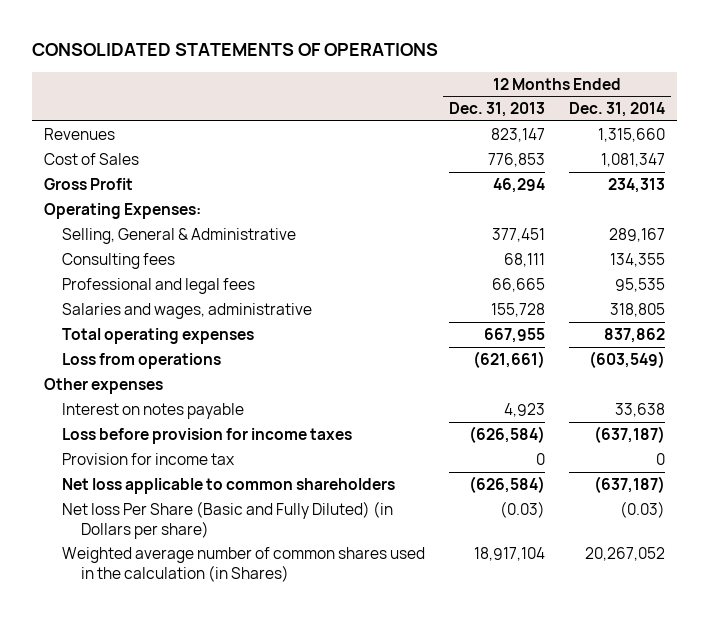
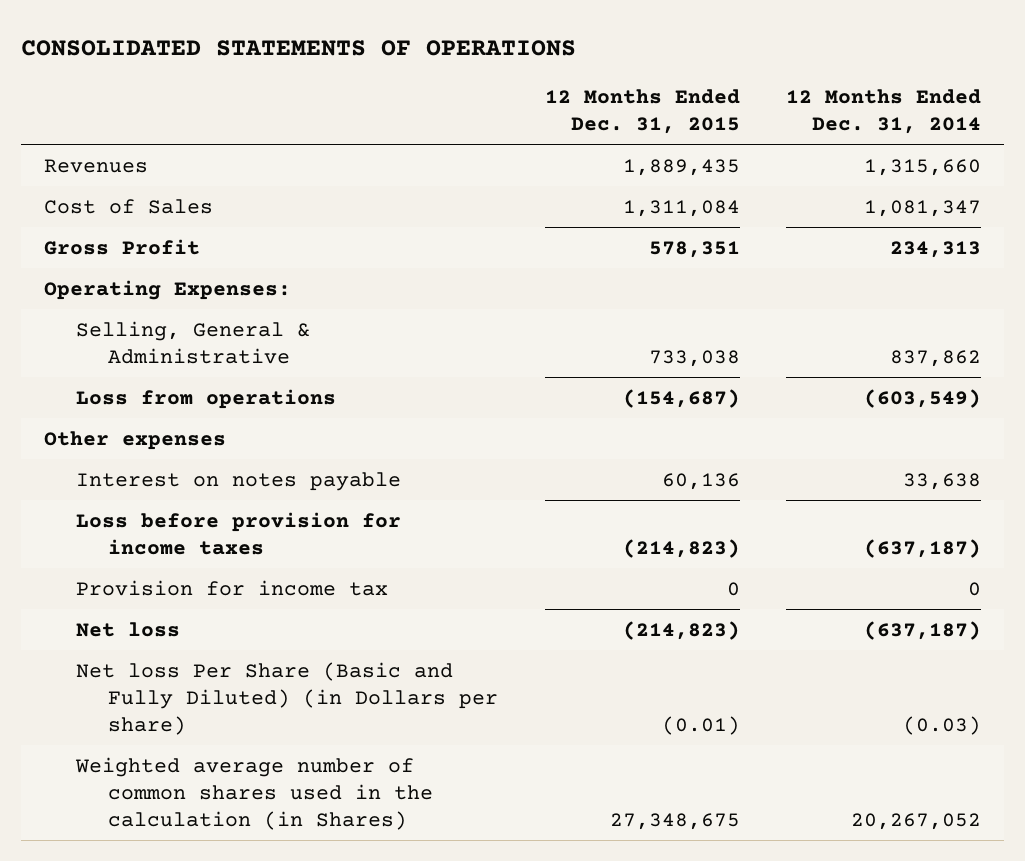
- | 12 Months Ended Dec. 31, 2013 | 12 Months Ended Dec. 31, 2014
+ | 12 Months Ended Dec. 31, 2015 | 12 Months Ended Dec. 31, 2014
- Selling, General & Administrative | 377,451 | 289,167
- Consulting fees | 68,111 | 134,355
- Professional and legal fees | 66,665 | 95,535
- Salaries and wages, administrative | 155,728 | 318,805
- Total operating expenses | 667,955 | 837,862
+ Selling, General & Administrative | 733,038 | 837,862
- Net loss applicable to common shareholders | (626,584) | (637,187)
+ Net loss | (214,823) | (637,187)

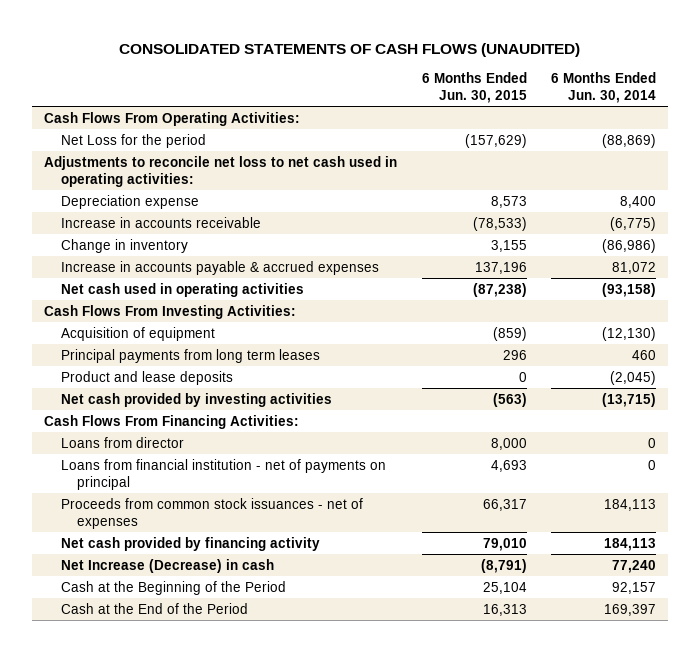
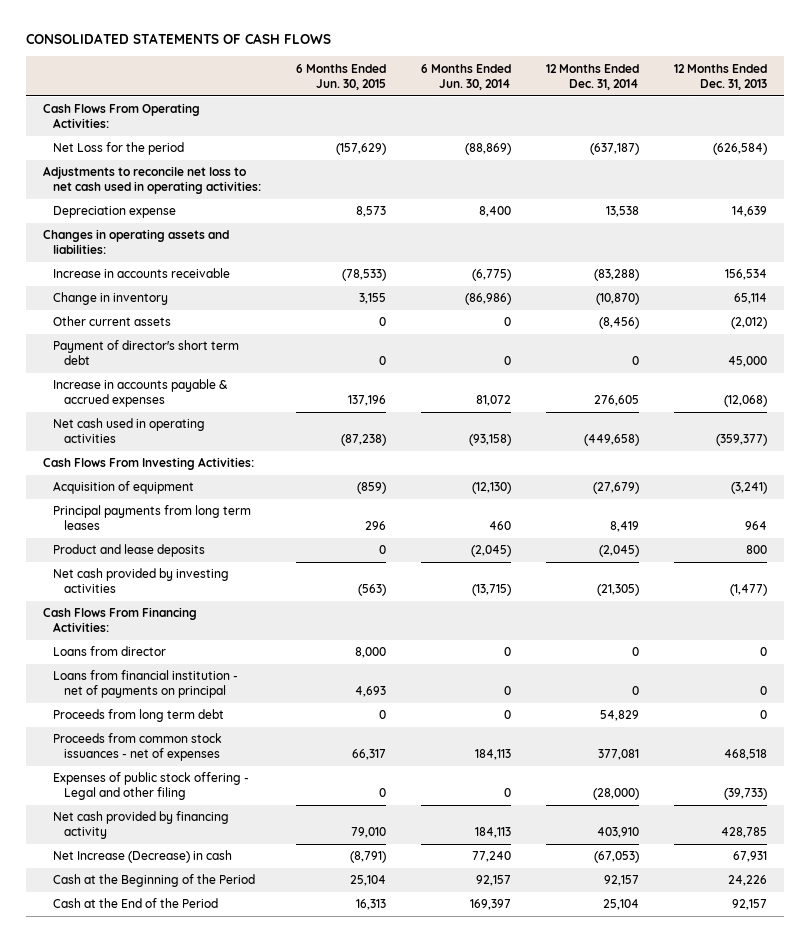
- CONSOLIDATED STATEMENTS OF CASH FLOWS (UNAUDITED)
+ CONSOLIDATED STATEMENTS OF CASH FLOWS
- | 6 Months Ended Jun. 30, 2015 | 6 Months Ended Jun. 30, 2014
+ | 6 Months Ended Jun. 30, 2015 | 6 Months Ended Jun. 30, 2014 | 12 Months Ended Dec. 31, 2014 | 12 Months Ended Dec. 31, 2013
+ Changes in operating assets and liabilities:
+ Other current assets | 0 | 0 | (8,456) | (2,012)
+ Payment of director's short term debt | 0 | 0 | 0 | 45,000
+ Proceeds from long term debt | 0 | 0 | 54,829 | 0
+ Expenses of public stock offering - Legal and other filing | 0 | 0 | (28,000) | (39,733)

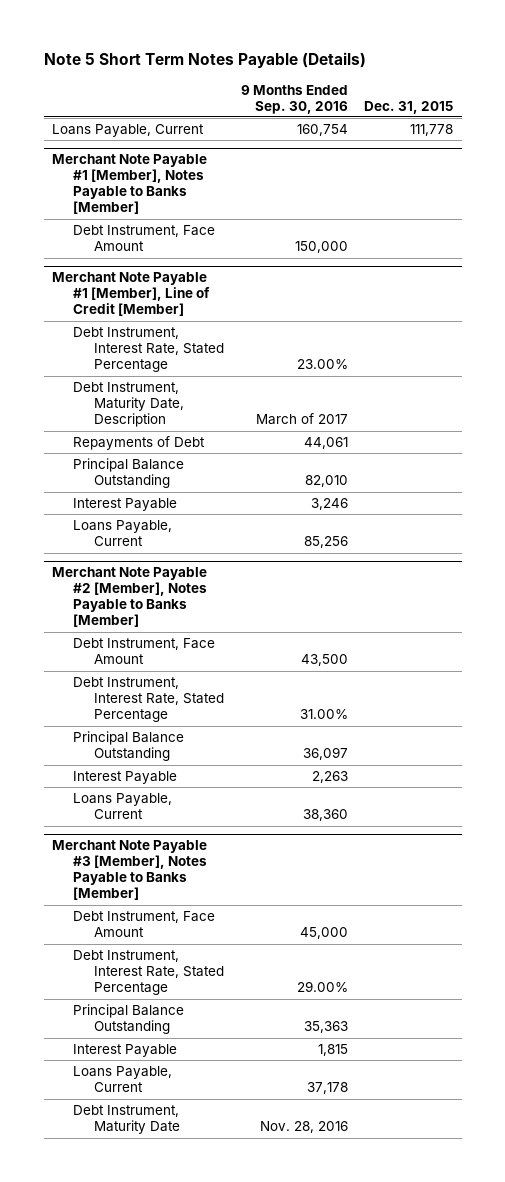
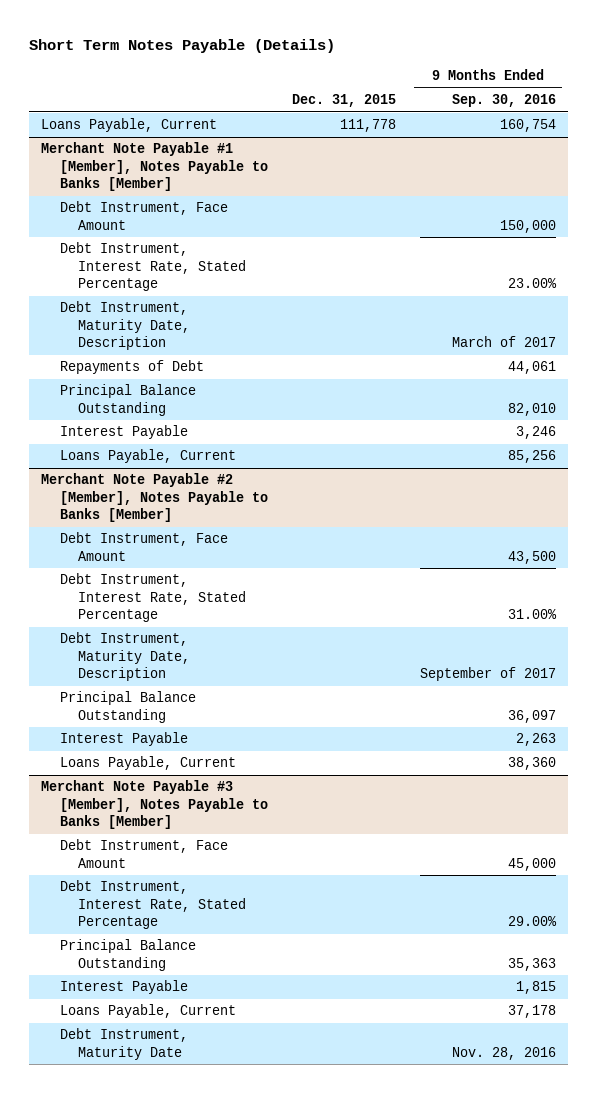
- Note 5 Short Term Notes Payable (Details)
+ Short Term Notes Payable (Details)
- | 9 Months Ended Sep. 30, 2016 | Dec. 31, 2015
+ | Dec. 31, 2015 | 9 Months Ended Sep. 30, 2016
- Merchant Note Payable #1 [Member], Line of Credit [Member]
@ Merchant Note Payable #2 [Member], Notes Payable to Banks [Member]
+ Debt Instrument, Maturity Date, Description | | September of 2017

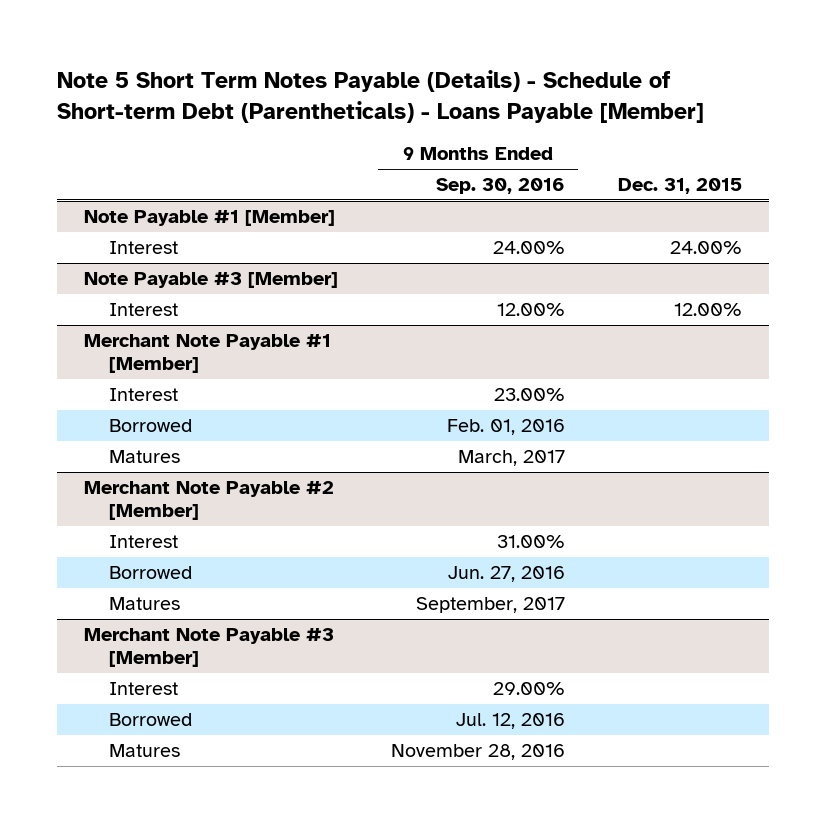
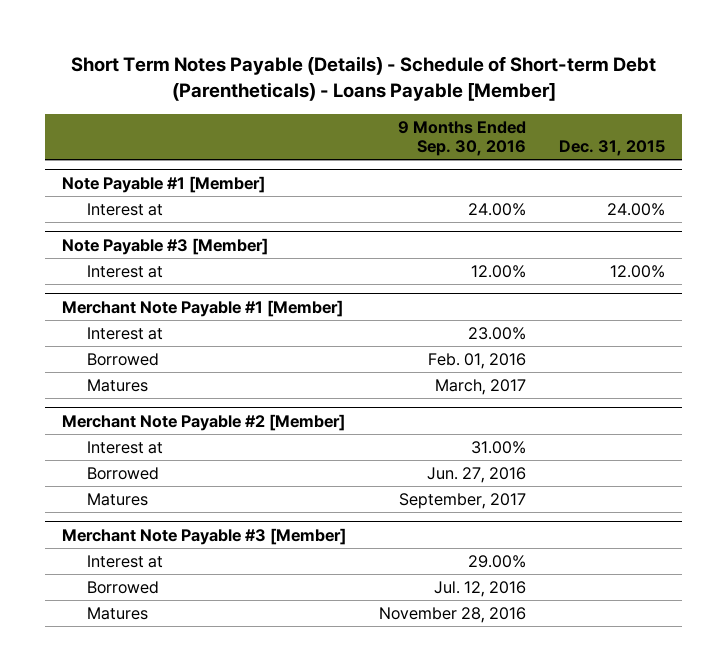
- Note 5 Short Term Notes Payable (Details) - Schedule of Short-term Debt (Parentheticals) - Loans Payable [Member]
+ Short Term Notes Payable (Details) - Schedule of Short-term Debt (Parentheticals) - Loans Payable [Member]
@ Note Payable #1 [Member]
- Interest | 24.00% | 24.00%
+ Interest at | 24.00% | 24.00%
@ Note Payable #3 [Member]
- Interest | 12.00% | 12.00%
+ Interest at | 12.00% | 12.00%
@ Merchant Note Payable #1 [Member]
- Interest | 23.00% |
+ Interest at | 23.00% |
@ Merchant Note Payable #2 [Member]
- Interest | 31.00% |
+ Interest at | 31.00% |
@ Merchant Note Payable #3 [Member]
- Interest | 29.00% |
+ Interest at | 29.00% |

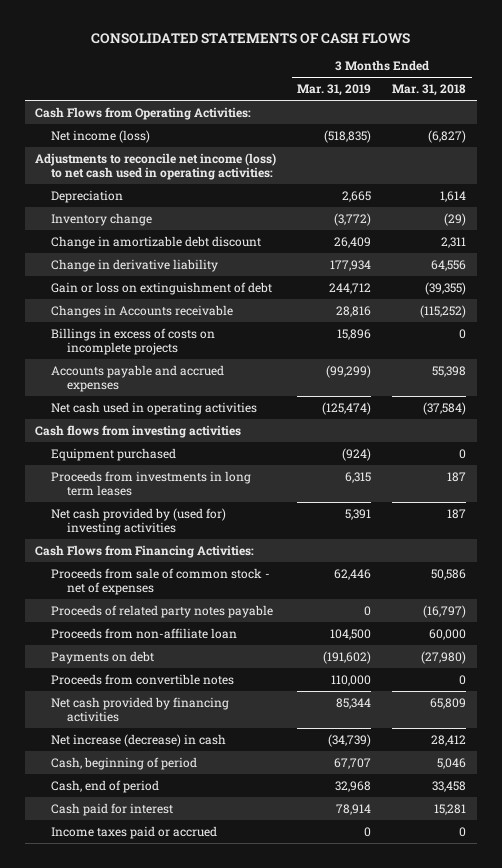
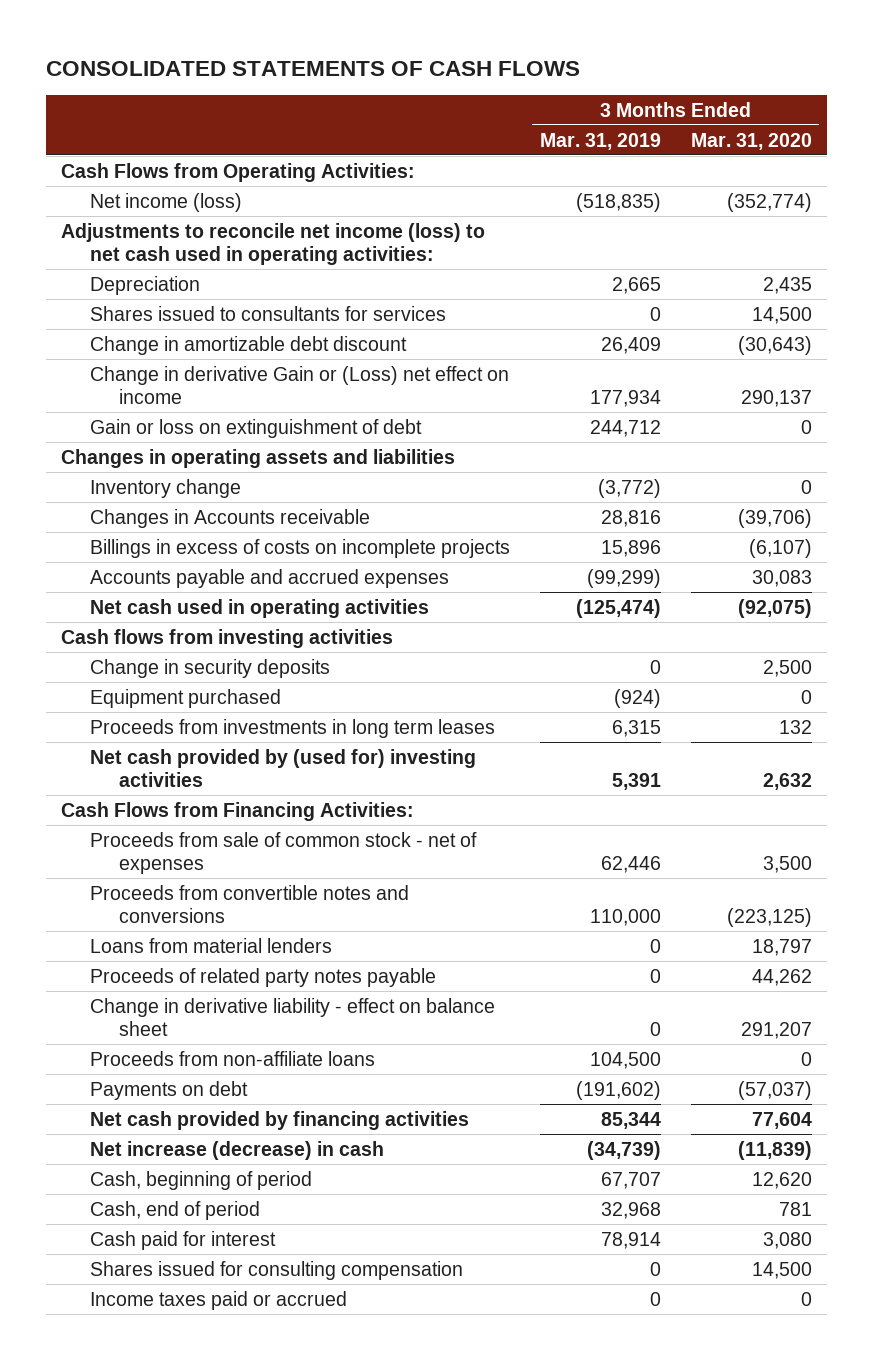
- | 3 Months Ended Mar. 31, 2019 | 3 Months Ended Mar. 31, 2018
+ | 3 Months Ended Mar. 31, 2019 | 3 Months Ended Mar. 31, 2020
+ Shares issued to consultants for services | 0 | 14,500
- Change in derivative liability | 177,934 | 64,556
+ Change in derivative Gain or (Loss) net effect on income | 177,934 | 290,137
+ Changes in operating assets and liabilities
moved down: Inventory change | (3,772) | 0
+ Change in security deposits | 0 | 2,500
+ Proceeds from convertible notes and conversions | 110,000 | (223,125)
+ Loans from material lenders | 0 | 18,797
- Proceeds from non-affiliate loan | 104,500 | 60,000
+ Change in derivative liability - effect on balance sheet | 0 | 291,207
+ Proceeds from non-affiliate loans | 104,500 | 0
- Proceeds from convertible notes | 110,000 | 0
+ Shares issued for consulting compensation | 0 | 14,500

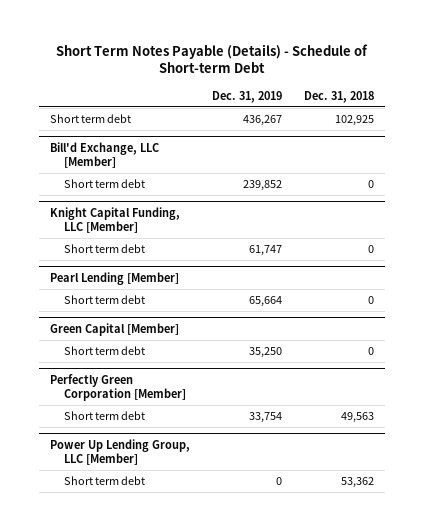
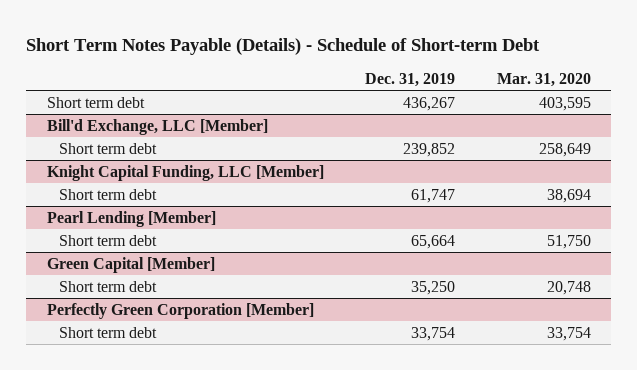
- | Dec. 31, 2019 | Dec. 31, 2018
+ | Dec. 31, 2019 | Mar. 31, 2020
- Power Up Lending Group, LLC [Member]
- Short term debt | 0 | 53,362

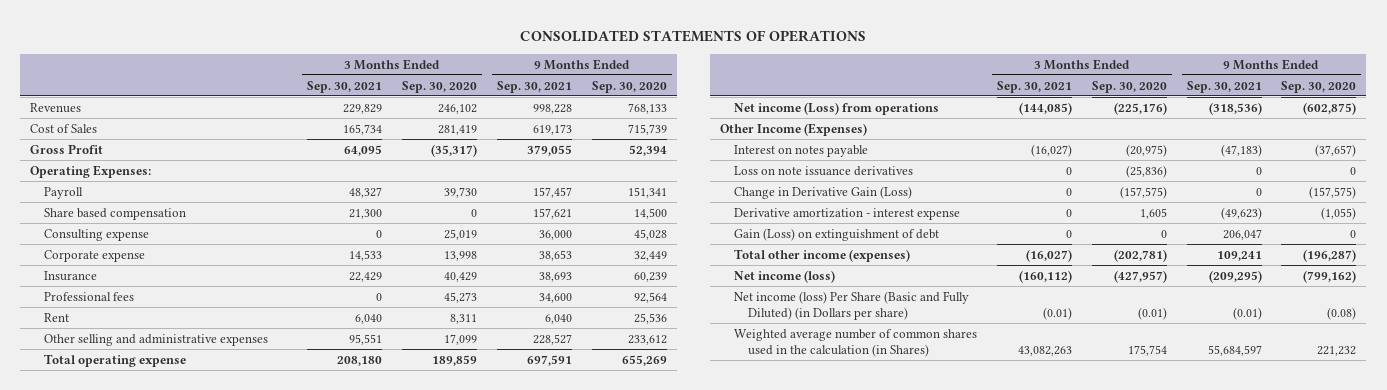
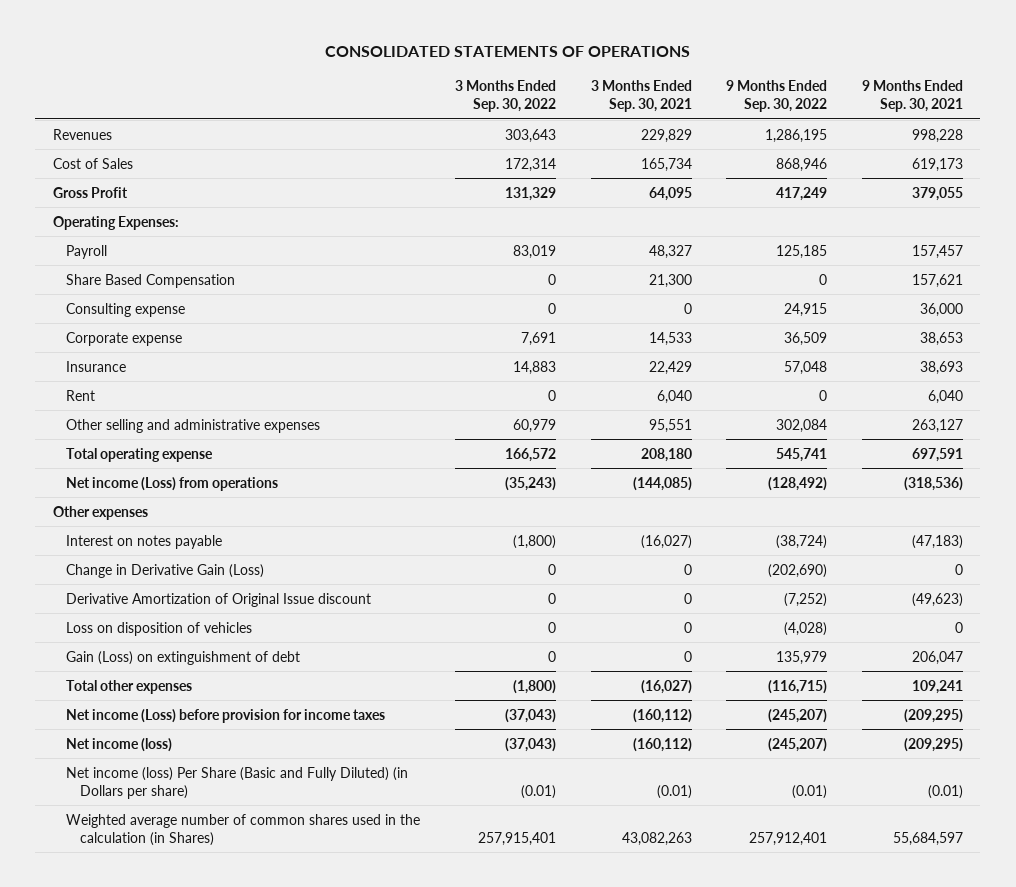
- | 3 Months Ended Sep. 30, 2021 | 3 Months Ended Sep. 30, 2020 | 9 Months Ended Sep. 30, 2021 | 9 Months Ended Sep. 30, 2020
+ | 3 Months Ended Sep. 30, 2022 | 3 Months Ended Sep. 30, 2021 | 9 Months Ended Sep. 30, 2022 | 9 Months Ended Sep. 30, 2021
- Share based compensation | 21,300 | 0 | 157,621 | 14,500
+ Share Based Compensation | 0 | 21,300 | 0 | 157,621
- Professional fees | 0 | 45,273 | 34,600 | 92,564
- Other selling and administrative expenses | 95,551 | 17,099 | 228,527 | 233,612
+ Other selling and administrative expenses | 60,979 | 95,551 | 302,084 | 263,127
- Other Income (Expenses)
+ Other expenses
- Loss on note issuance derivatives | 0 | (25,836) | 0 | 0
- Derivative amortization - interest expense | 0 | 1,605 | (49,623) | (1,055)
+ Derivative Amortization of Original Issue discount | 0 | 0 | (7,252) | (49,623)
+ Loss on disposition of vehicles | 0 | 0 | (4,028) | 0
- Total other income (expenses) | (16,027) | (202,781) | 109,241 | (196,287)
+ Total other expenses | (1,800) | (16,027) | (116,715) | 109,241
+ Net income (Loss) before provision for income taxes | (37,043) | (160,112) | (245,207) | (209,295)

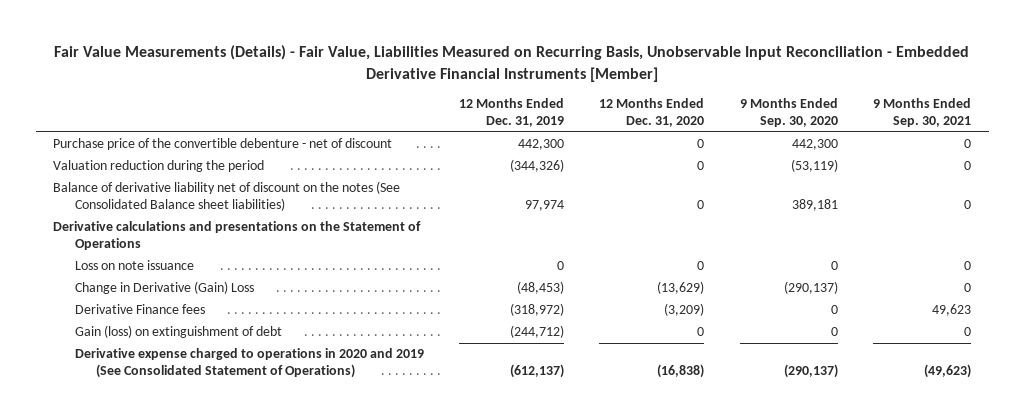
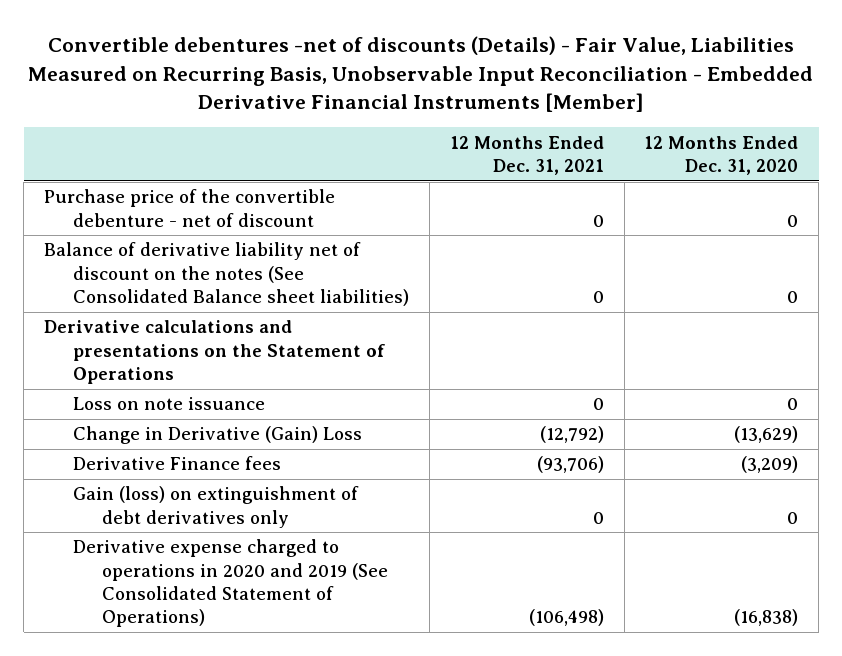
- Fair Value Measurements (Details) - Fair Value, Liabilities Measured on Recurring Basis, Unobservable Input Reconciliation - Embedded Derivative Financial Instruments [Member]
+ Convertible debentures -net of discounts (Details) - Fair Value, Liabilities Measured on Recurring Basis, Unobservable Input Reconciliation - Embedded Derivative Financial Instruments [Member]
- | 12 Months Ended Dec. 31, 2019 | 12 Months Ended Dec. 31, 2020 | 9 Months Ended Sep. 30, 2020 | 9 Months Ended Sep. 30, 2021
+ | 12 Months Ended Dec. 31, 2021 | 12 Months Ended Dec. 31, 2020
- Valuation reduction during the period | (344,326) | 0 | (53,119) | 0
- Gain (loss) on extinguishment of debt | (244,712) | 0 | 0 | 0
+ Gain (loss) on extinguishment of debt derivatives only | 0 | 0

